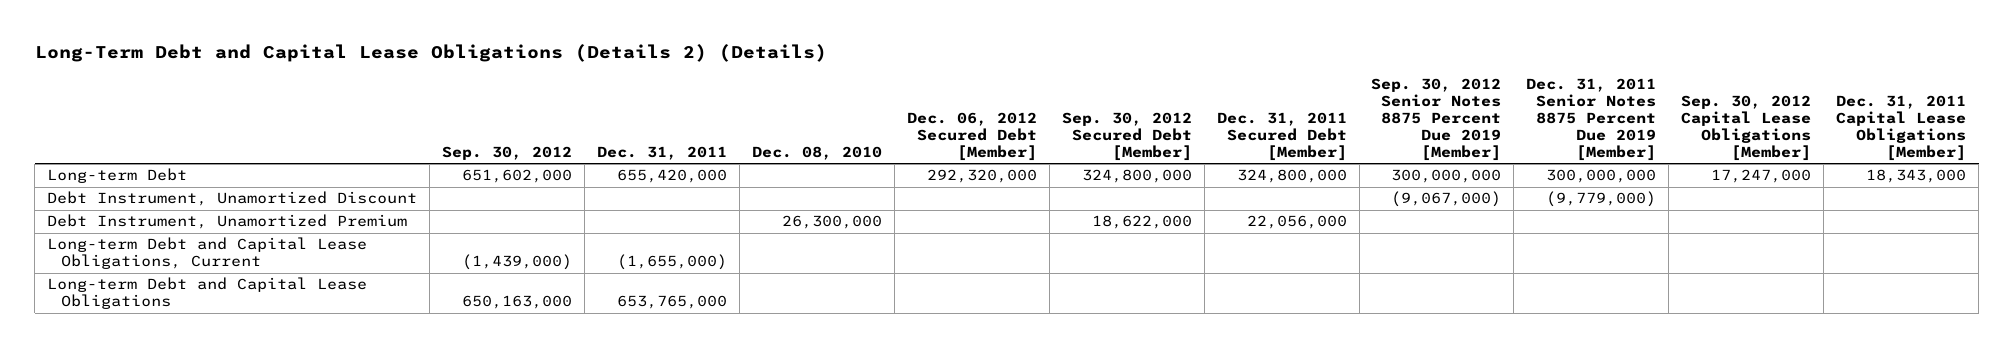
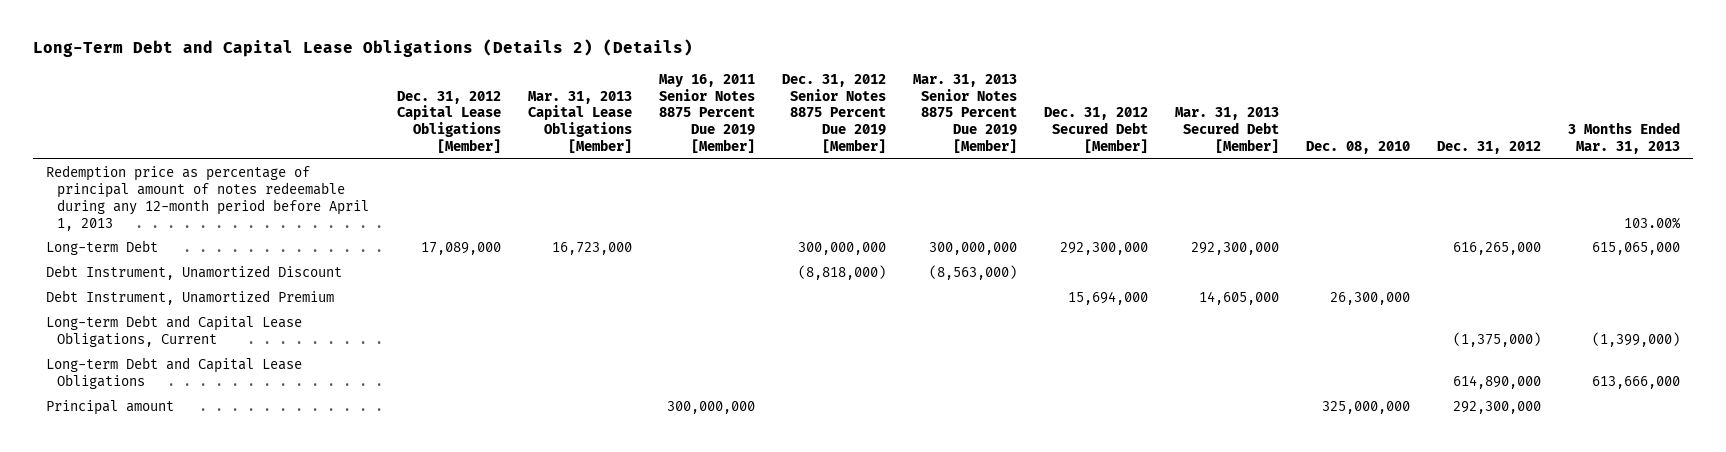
- | Sep. 30, 2012 | Dec. 31, 2011 | Dec. 08, 2010 | Dec. 06, 2012 Secured Debt [Member] | Sep. 30, 2012 Secured Debt [Member] | Dec. 31, 2011 Secured Debt [Member] | Sep. 30, 2012 Senior Notes 8875 Percent Due 2019 [Member] | Dec. 31, 2011 Senior Notes 8875 Percent Due 2019 [Member] | Sep. 30, 2012 Capital Lease Obligations [Member] | Dec. 31, 2011 Capital Lease Obligations [Member]
+ | Dec. 31, 2012 Capital Lease Obligations [Member] | Mar. 31, 2013 Capital Lease Obligations [Member] | May 16, 2011 Senior Notes 8875 Percent Due 2019 [Member] | Dec. 31, 2012 Senior Notes 8875 Percent Due 2019 [Member] | Mar. 31, 2013 Senior Notes 8875 Percent Due 2019 [Member] | Dec. 31, 2012 Secured Debt [Member] | Mar. 31, 2013 Secured Debt [Member] | Dec. 08, 2010 | Dec. 31, 2012 | 3 Months Ended Mar. 31, 2013
+ Redemption price as percentage of principal amount of notes redeemable during any 12-month period before April 1, 2013 | | | | | | | | | | 103.00%
+ Principal amount | | | 300,000,000 | | | | | 325,000,000 | 292,300,000 |

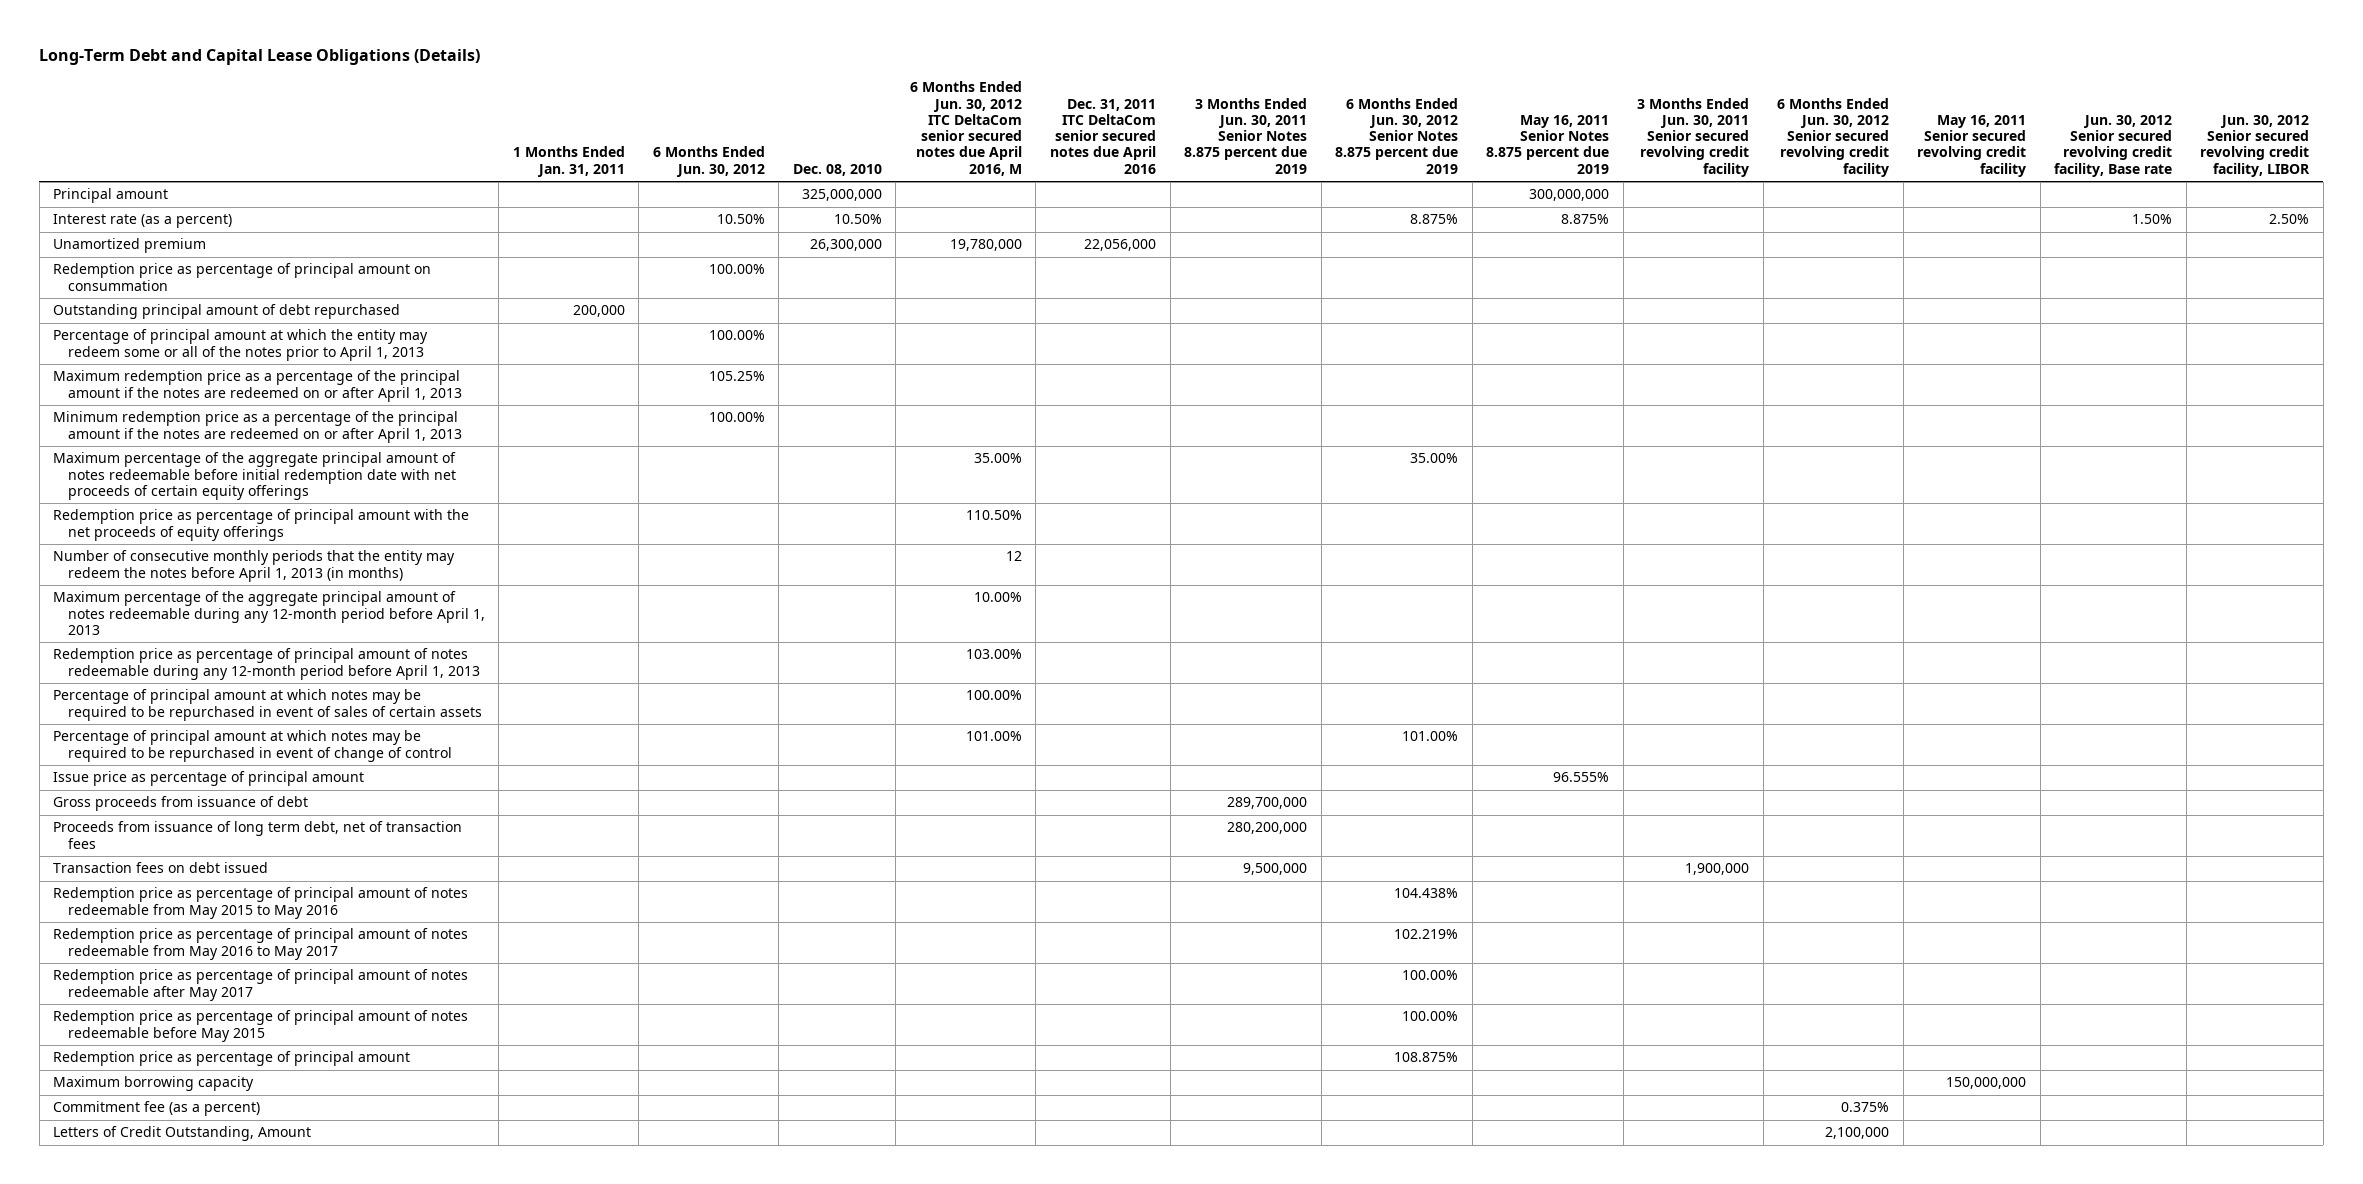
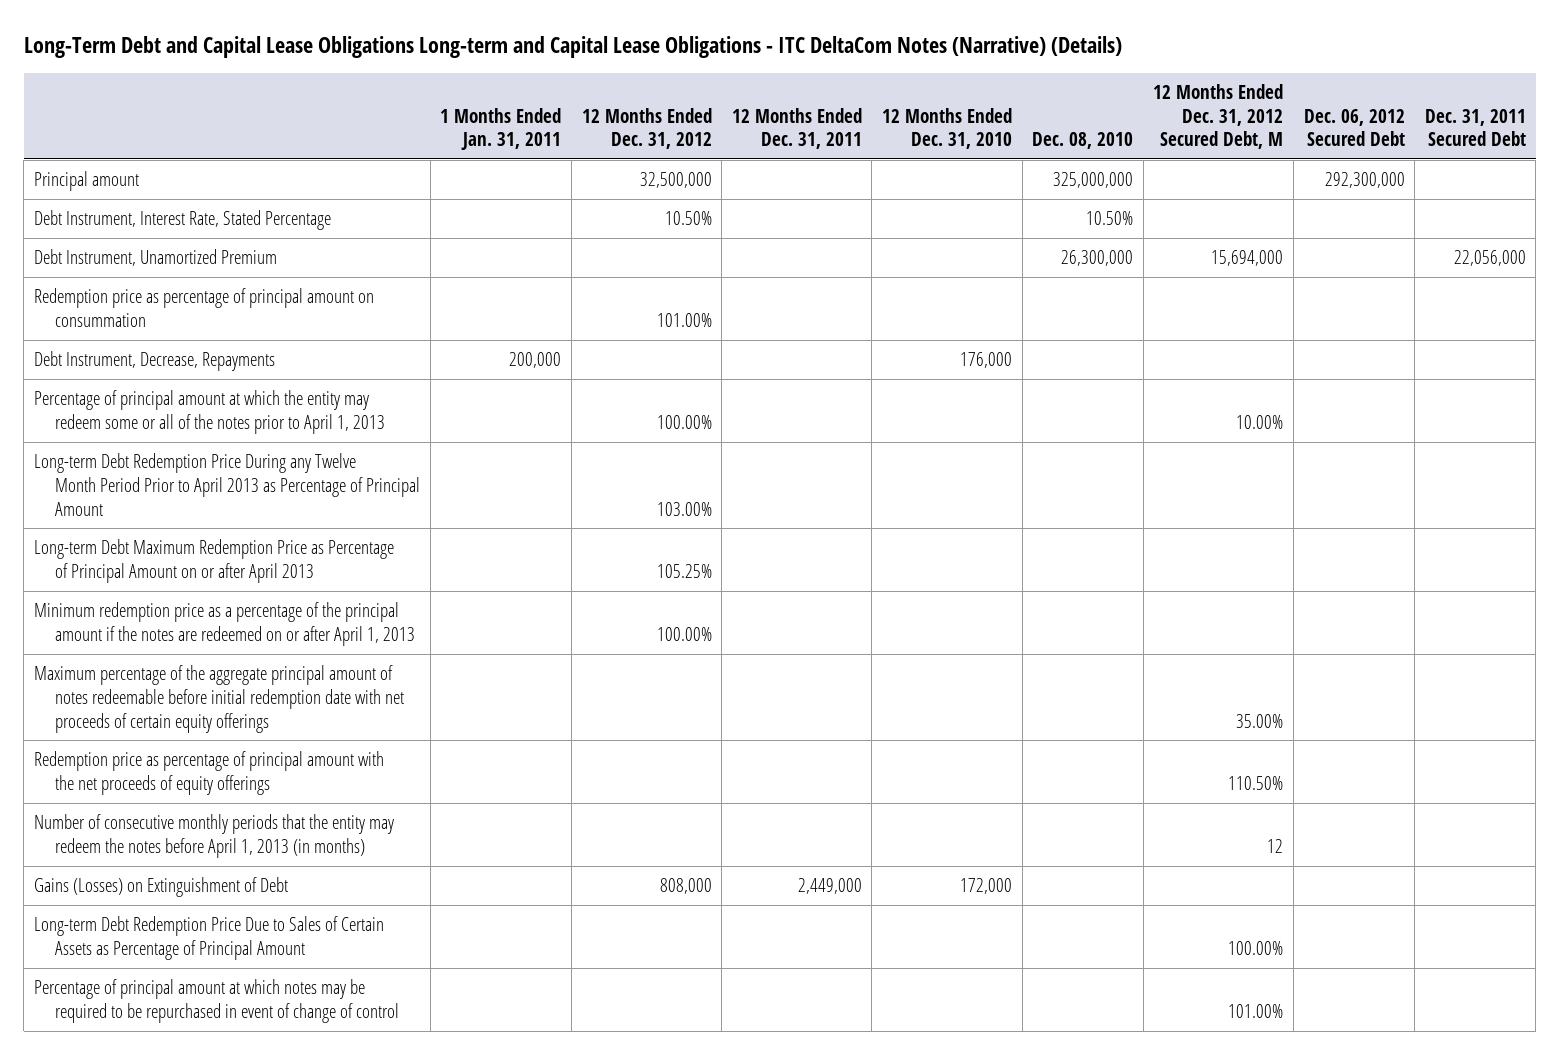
- Long-Term Debt and Capital Lease Obligations (Details)
+ Long-Term Debt and Capital Lease Obligations Long-term and Capital Lease Obligations - ITC DeltaCom Notes (Narrative) (Details)
- | 1 Months Ended Jan. 31, 2011 | 6 Months Ended Jun. 30, 2012 | Dec. 08, 2010 | 6 Months Ended Jun. 30, 2012 ITC DeltaCom senior secured notes due April 2016, M | Dec. 31, 2011 ITC DeltaCom senior secured notes due April 2016 | 3 Months Ended Jun. 30, 2011 Senior Notes 8.875 percent due 2019 | 6 Months Ended Jun. 30, 2012 Senior Notes 8.875 percent due 2019 | May 16, 2011 Senior Notes 8.875 percent due 2019 | 3 Months Ended Jun. 30, 2011 Senior secured revolving credit facility | 6 Months Ended Jun. 30, 2012 Senior secured revolving credit facility | May 16, 2011 Senior secured revolving credit facility | Jun. 30, 2012 Senior secured revolving credit facility, Base rate | Jun. 30, 2012 Senior secured revolving credit facility, LIBOR
+ | 1 Months Ended Jan. 31, 2011 | 12 Months Ended Dec. 31, 2012 | 12 Months Ended Dec. 31, 2011 | 12 Months Ended Dec. 31, 2010 | Dec. 08, 2010 | 12 Months Ended Dec. 31, 2012 Secured Debt, M | Dec. 06, 2012 Secured Debt | Dec. 31, 2011 Secured Debt
- Interest rate (as a percent) | | 10.50% | 10.50% | | | | 8.875% | 8.875% | | | | 1.50% | 2.50%
- Unamortized premium | | | 26,300,000 | 19,780,000 | 22,056,000 | | | | | | | |
+ Debt Instrument, Interest Rate, Stated Percentage | | 10.50% | | | 10.50% | | |
+ Debt Instrument, Unamortized Premium | | | | | 26,300,000 | 15,694,000 | | 22,056,000
- Outstanding principal amount of debt repurchased | 200,000 | | | | | | | | | | | |
+ Debt Instrument, Decrease, Repayments | 200,000 | | | 176,000 | | | |
- Maximum redemption price as a percentage of the principal amount if the notes are redeemed on or after April 1, 2013 | | 105.25% | | | | | | | | | | |
+ Long-term Debt Redemption Price During any Twelve Month Period Prior to April 2013 as Percentage of Principal Amount | | 103.00% | | | | | |
+ Long-term Debt Maximum Redemption Price as Percentage of Principal Amount on or after April 2013 | | 105.25% | | | | | |
- Maximum percentage of the aggregate principal amount of notes redeemable during any 12-month period before April 1, 2013 | | | | 10.00% | | | | | | | | |
- Redemption price as percentage of principal amount of notes redeemable during any 12-month period before April 1, 2013 | | | | 103.00% | | | | | | | | |
- Percentage of principal amount at which notes may be required to be repurchased in event of sales of certain assets | | | | 100.00% | | | | | | | | |
+ Gains (Losses) on Extinguishment of Debt | | 808,000 | 2,449,000 | 172,000 | | | |
+ Long-term Debt Redemption Price Due to Sales of Certain Assets as Percentage of Principal Amount | | | | | | 100.00% | |
- Issue price as percentage of principal amount | | | | | | | | 96.555% | | | | |
- Gross proceeds from issuance of debt | | | | | | 289,700,000 | | | | | | |
- Proceeds from issuance of long term debt, net of transaction fees | | | | | | 280,200,000 | | | | | | |
- Transaction fees on debt issued | | | | | | 9,500,000 | | | 1,900,000 | | | |
- Redemption price as percentage of principal amount of notes redeemable from May 2015 to May 2016 | | | | | | | 104.438% | | | | | |
- Redemption price as percentage of principal amount of notes redeemable from May 2016 to May 2017 | | | | | | | 102.219% | | | | | |
- Redemption price as percentage of principal amount of notes redeemable after May 2017 | | | | | | | 100.00% | | | | | |
- Redemption price as percentage of principal amount of notes redeemable before May 2015 | | | | | | | 100.00% | | | | | |
- Redemption price as percentage of principal amount | | | | | | | 108.875% | | | | | |
- Maximum borrowing capacity | | | | | | | | | | | 150,000,000 | |
- Commitment fee (as a percent) | | | | | | | | | | 0.375% | | |
- Letters of Credit Outstanding, Amount | | | | | | | | | | 2,100,000 | | |

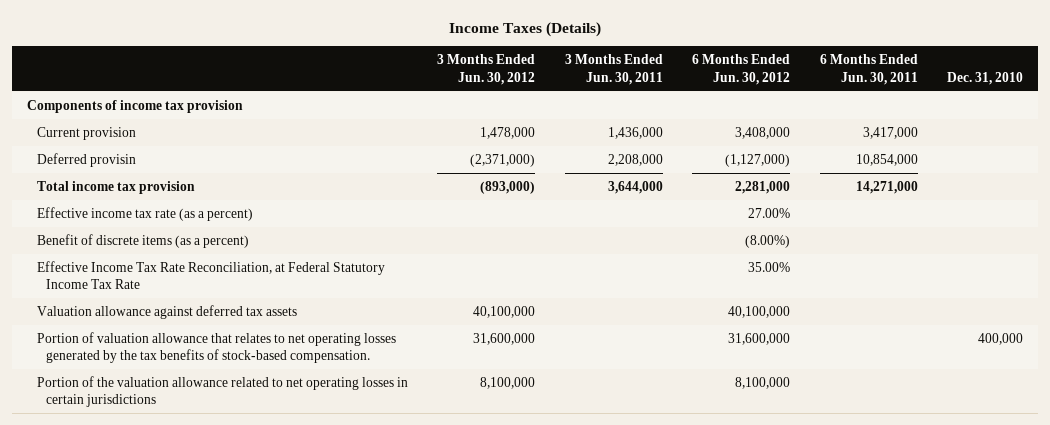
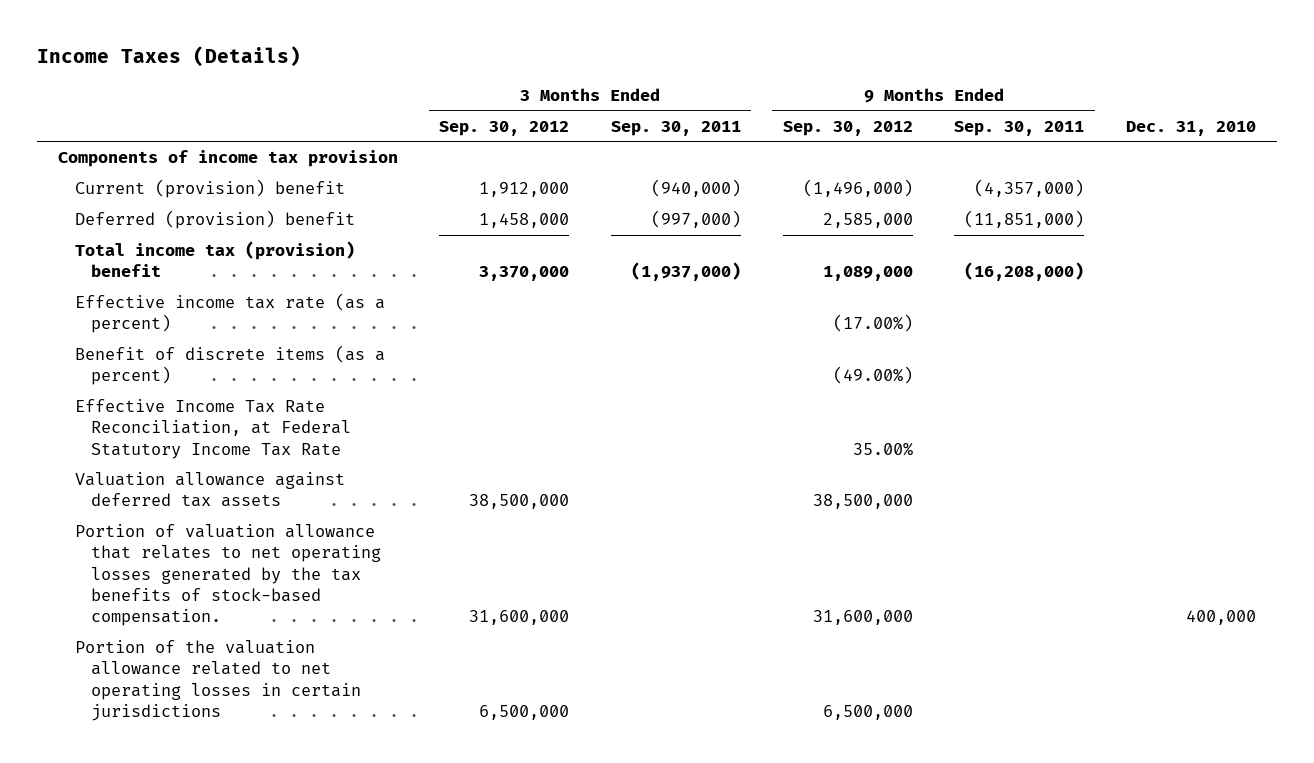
- | 3 Months Ended Jun. 30, 2012 | 3 Months Ended Jun. 30, 2011 | 6 Months Ended Jun. 30, 2012 | 6 Months Ended Jun. 30, 2011 | Dec. 31, 2010
+ | 3 Months Ended Sep. 30, 2012 | 3 Months Ended Sep. 30, 2011 | 9 Months Ended Sep. 30, 2012 | 9 Months Ended Sep. 30, 2011 | Dec. 31, 2010
- Current provision | 1,478,000 | 1,436,000 | 3,408,000 | 3,417,000 |
- Deferred provisin | (2,371,000) | 2,208,000 | (1,127,000) | 10,854,000 |
- Total income tax provision | (893,000) | 3,644,000 | 2,281,000 | 14,271,000 |
+ Current (provision) benefit | 1,912,000 | (940,000) | (1,496,000) | (4,357,000) |
+ Deferred (provision) benefit | 1,458,000 | (997,000) | 2,585,000 | (11,851,000) |
+ Total income tax (provision) benefit | 3,370,000 | (1,937,000) | 1,089,000 | (16,208,000) |

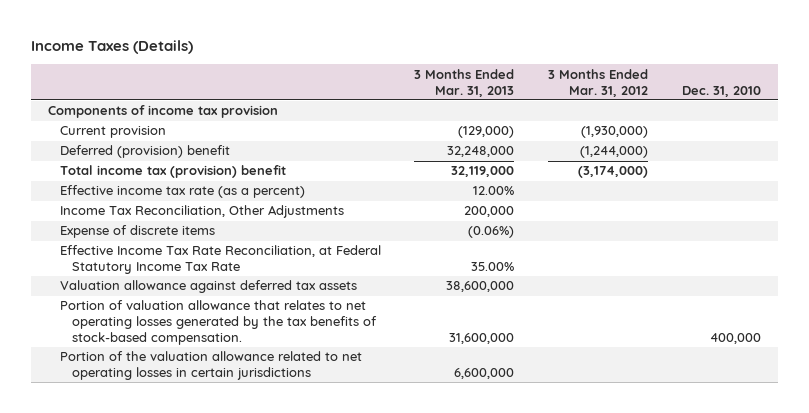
- | 3 Months Ended Sep. 30, 2012 | 3 Months Ended Sep. 30, 2011 | 9 Months Ended Sep. 30, 2012 | 9 Months Ended Sep. 30, 2011 | Dec. 31, 2010
+ | 3 Months Ended Mar. 31, 2013 | 3 Months Ended Mar. 31, 2012 | Dec. 31, 2010
- Current (provision) benefit | 1,912,000 | (940,000) | (1,496,000) | (4,357,000) |
+ Current provision | (129,000) | (1,930,000) |
- Benefit of discrete items (as a percent) | | | (49.00%) | |
+ Income Tax Reconciliation, Other Adjustments | 200,000 | |
+ Expense of discrete items | (0.06%) | |

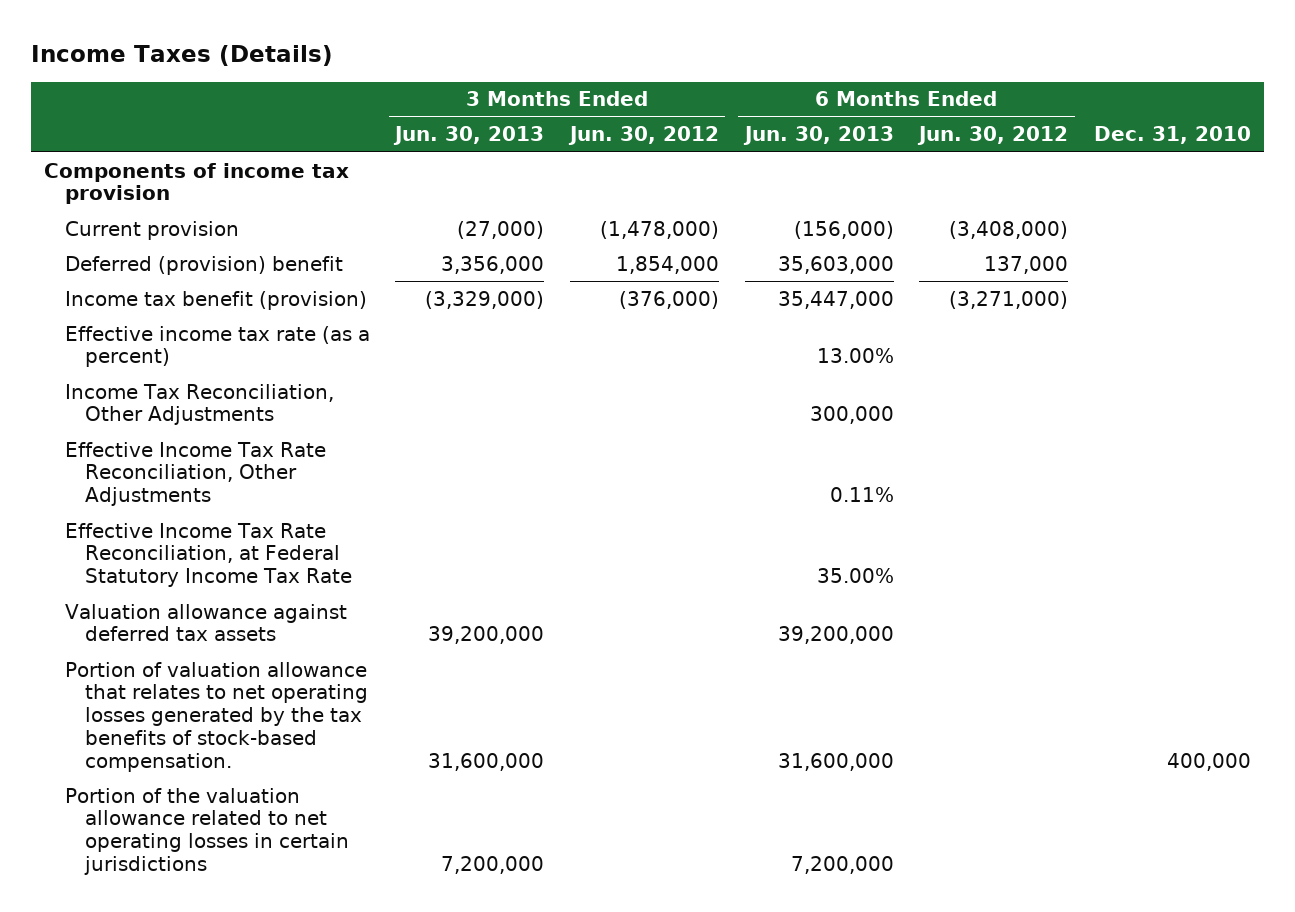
- | 3 Months Ended Mar. 31, 2013 | 3 Months Ended Mar. 31, 2012 | Dec. 31, 2010
+ | 3 Months Ended Jun. 30, 2013 | 3 Months Ended Jun. 30, 2012 | 6 Months Ended Jun. 30, 2013 | 6 Months Ended Jun. 30, 2012 | Dec. 31, 2010
- Total income tax (provision) benefit | 32,119,000 | (3,174,000) |
+ Income tax benefit (provision) | (3,329,000) | (376,000) | 35,447,000 | (3,271,000) |
- Expense of discrete items | (0.06%) | |
+ Effective Income Tax Rate Reconciliation, Other Adjustments | | | 0.11% | |

